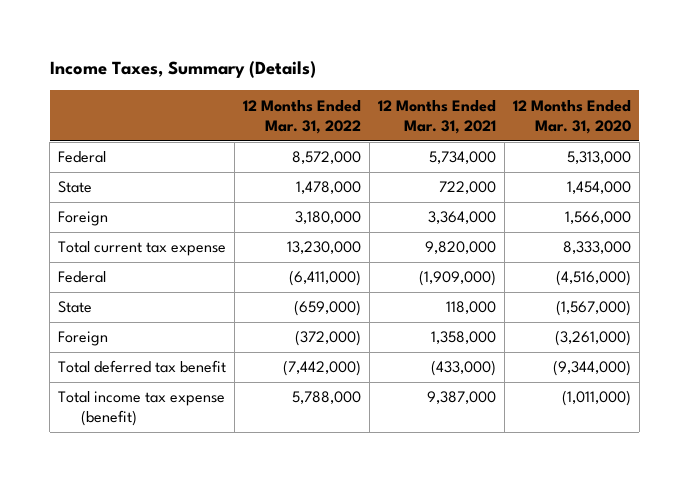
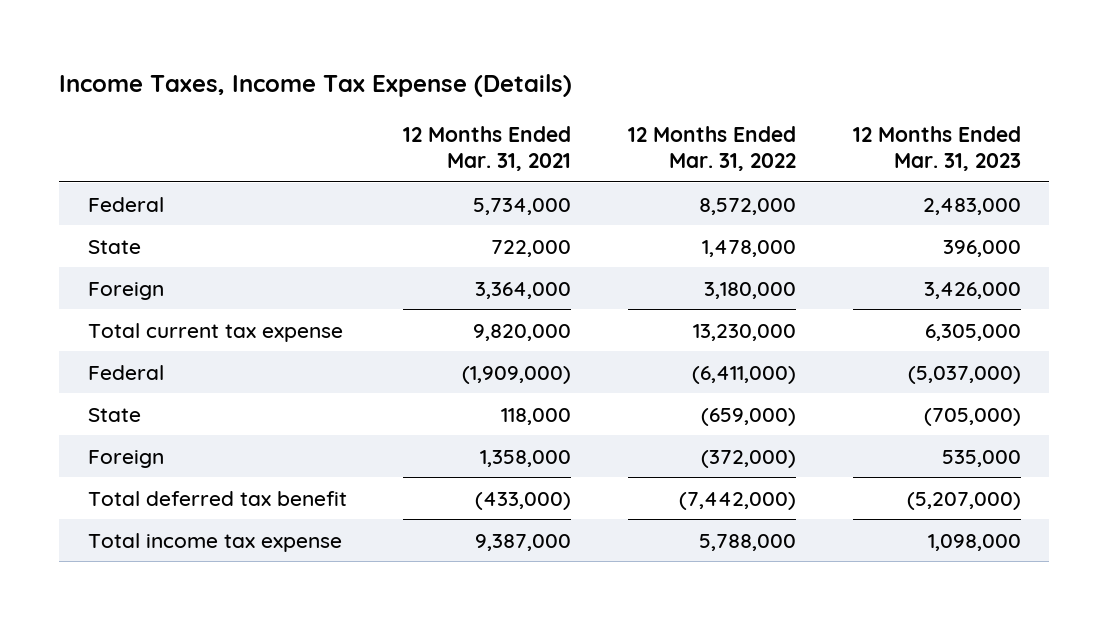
- Income Taxes, Summary (Details)
+ Income Taxes, Income Tax Expense (Details)
- | 12 Months Ended Mar. 31, 2022 | 12 Months Ended Mar. 31, 2021 | 12 Months Ended Mar. 31, 2020
+ | 12 Months Ended Mar. 31, 2021 | 12 Months Ended Mar. 31, 2022 | 12 Months Ended Mar. 31, 2023
- Total income tax expense (benefit) | 5,788,000 | 9,387,000 | (1,011,000)
+ Total income tax expense | 9,387,000 | 5,788,000 | 1,098,000

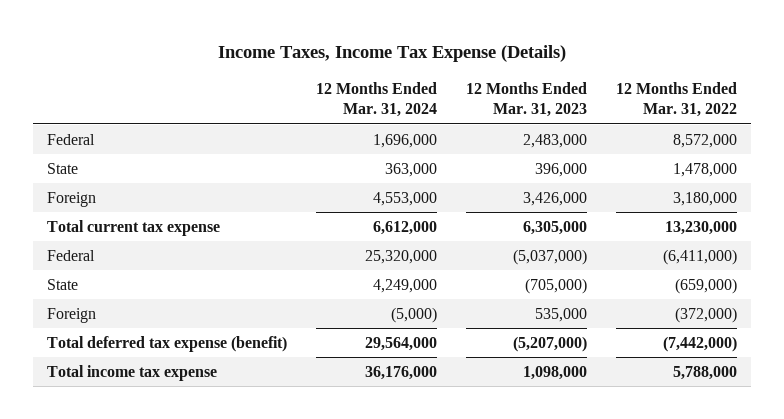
- | 12 Months Ended Mar. 31, 2021 | 12 Months Ended Mar. 31, 2022 | 12 Months Ended Mar. 31, 2023
+ | 12 Months Ended Mar. 31, 2024 | 12 Months Ended Mar. 31, 2023 | 12 Months Ended Mar. 31, 2022
- Total deferred tax benefit | (433,000) | (7,442,000) | (5,207,000)
+ Total deferred tax expense (benefit) | 29,564,000 | (5,207,000) | (7,442,000)

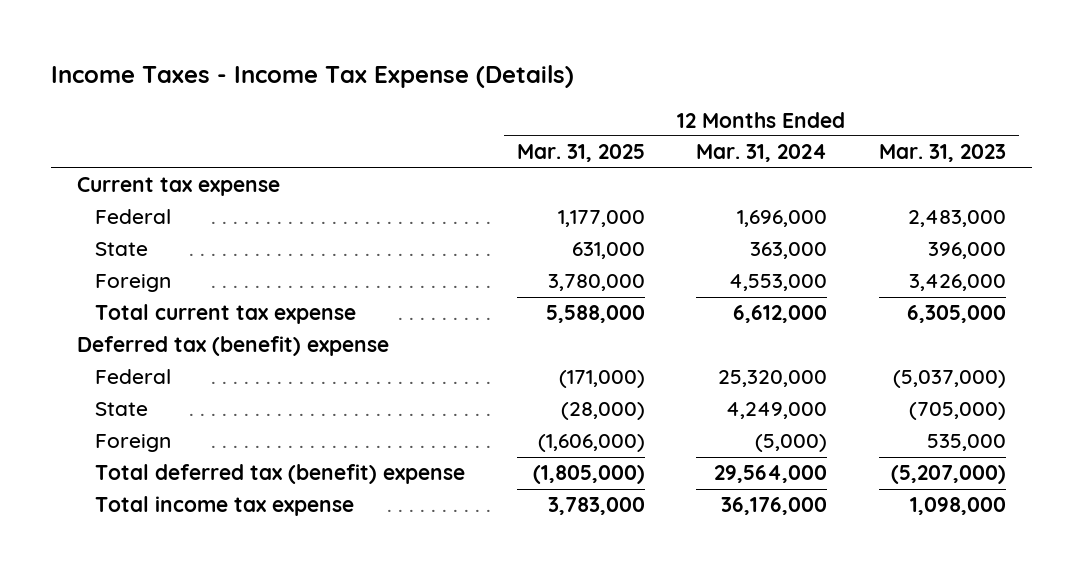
- Income Taxes, Income Tax Expense (Details)
+ Income Taxes - Income Tax Expense (Details)
- | 12 Months Ended Mar. 31, 2024 | 12 Months Ended Mar. 31, 2023 | 12 Months Ended Mar. 31, 2022
+ | 12 Months Ended Mar. 31, 2025 | 12 Months Ended Mar. 31, 2024 | 12 Months Ended Mar. 31, 2023
+ Current tax expense
+ Deferred tax (benefit) expense
- Total deferred tax expense (benefit) | 29,564,000 | (5,207,000) | (7,442,000)
+ Total deferred tax (benefit) expense | (1,805,000) | 29,564,000 | (5,207,000)

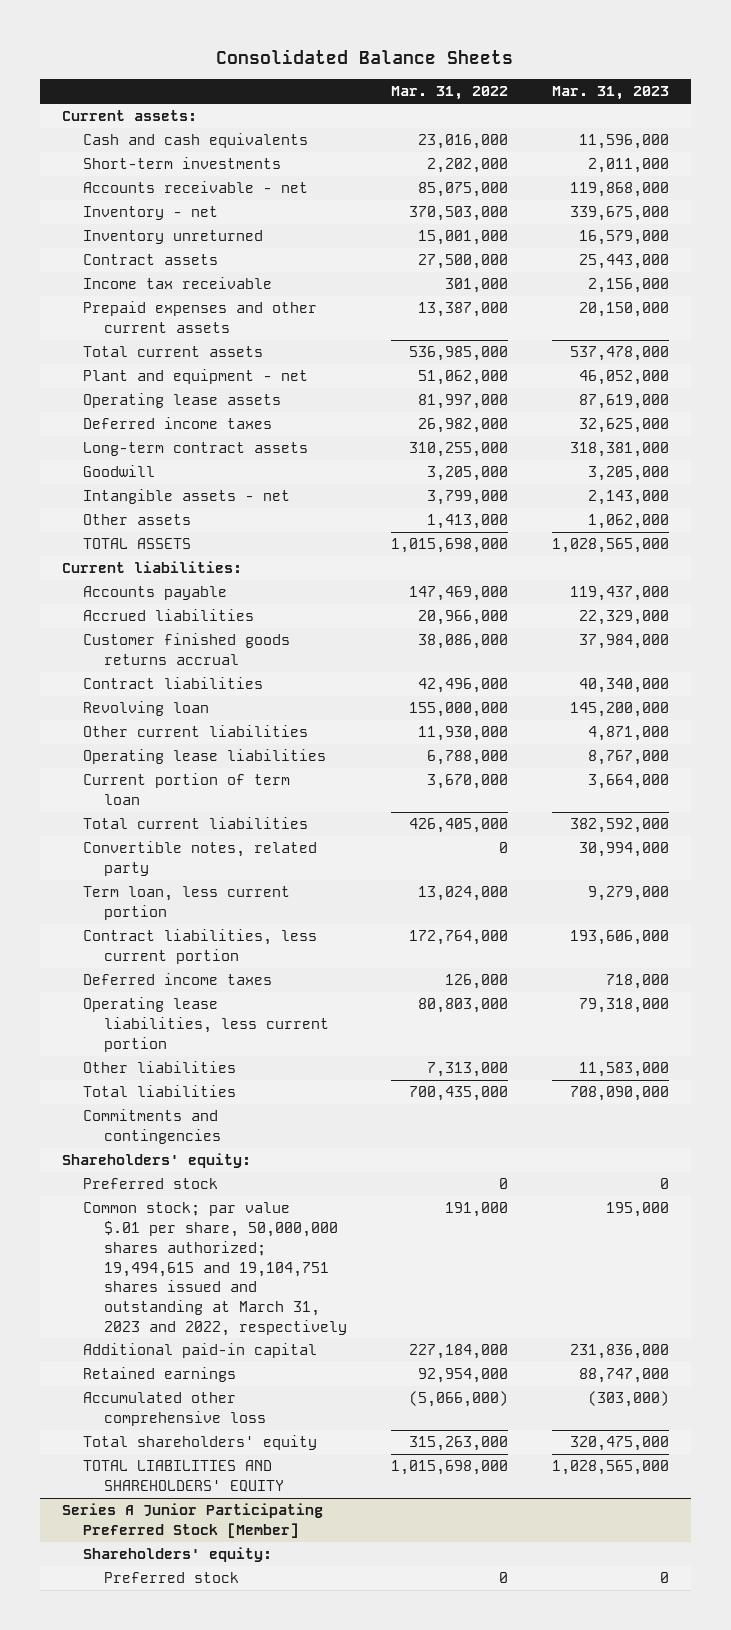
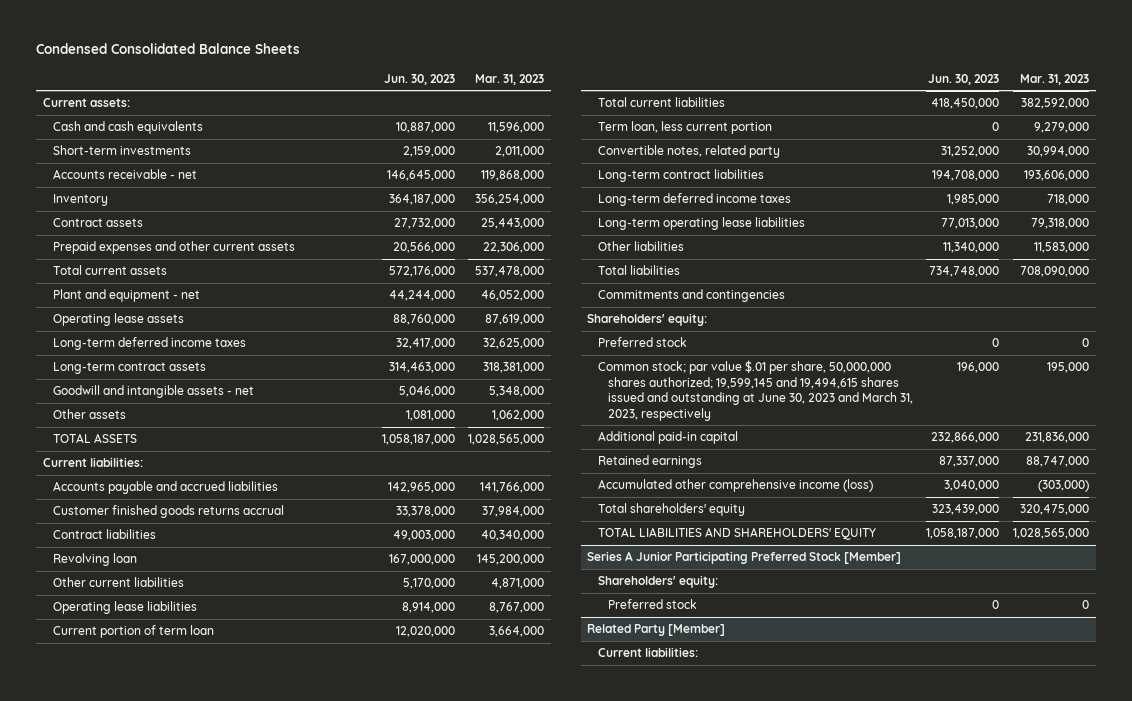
- Consolidated Balance Sheets
+ Condensed Consolidated Balance Sheets
- | Mar. 31, 2022 | Mar. 31, 2023
+ | Jun. 30, 2023 | Mar. 31, 2023
- Inventory - net | 370,503,000 | 339,675,000
- Inventory unreturned | 15,001,000 | 16,579,000
+ Inventory | 364,187,000 | 356,254,000
- Income tax receivable | 301,000 | 2,156,000
- Prepaid expenses and other current assets | 13,387,000 | 20,150,000
+ Prepaid expenses and other current assets | 20,566,000 | 22,306,000
- Deferred income taxes | 26,982,000 | 32,625,000
+ Long-term deferred income taxes | 32,417,000 | 32,625,000
- Goodwill | 3,205,000 | 3,205,000
- Intangible assets - net | 3,799,000 | 2,143,000
+ Goodwill and intangible assets - net | 5,046,000 | 5,348,000
- Accounts payable | 147,469,000 | 119,437,000
- Accrued liabilities | 20,966,000 | 22,329,000
+ Accounts payable and accrued liabilities | 142,965,000 | 141,766,000
- Contract liabilities, less current portion | 172,764,000 | 193,606,000
- Deferred income taxes | 126,000 | 718,000
- Operating lease liabilities, less current portion | 80,803,000 | 79,318,000
moved down: Convertible notes, related party | 31,252,000 | 30,994,000
+ Long-term contract liabilities | 194,708,000 | 193,606,000
+ Long-term deferred income taxes | 1,985,000 | 718,000
+ Long-term operating lease liabilities | 77,013,000 | 79,318,000
- Common stock; par value $.01 per share, 50,000,000 shares authorized; 19,494,615 and 19,104,751 shares issued and outstanding at March 31, 2023 and 2022, respectively | 191,000 | 195,000
+ Common stock; par value $.01 per share, 50,000,000 shares authorized; 19,599,145 and 19,494,615 shares issued and outstanding at June 30, 2023 and March 31, 2023, respectively | 196,000 | 195,000
- Accumulated other comprehensive loss | (5,066,000) | (303,000)
+ Accumulated other comprehensive income (loss) | 3,040,000 | (303,000)
+ Related Party [Member]
+ Current liabilities:

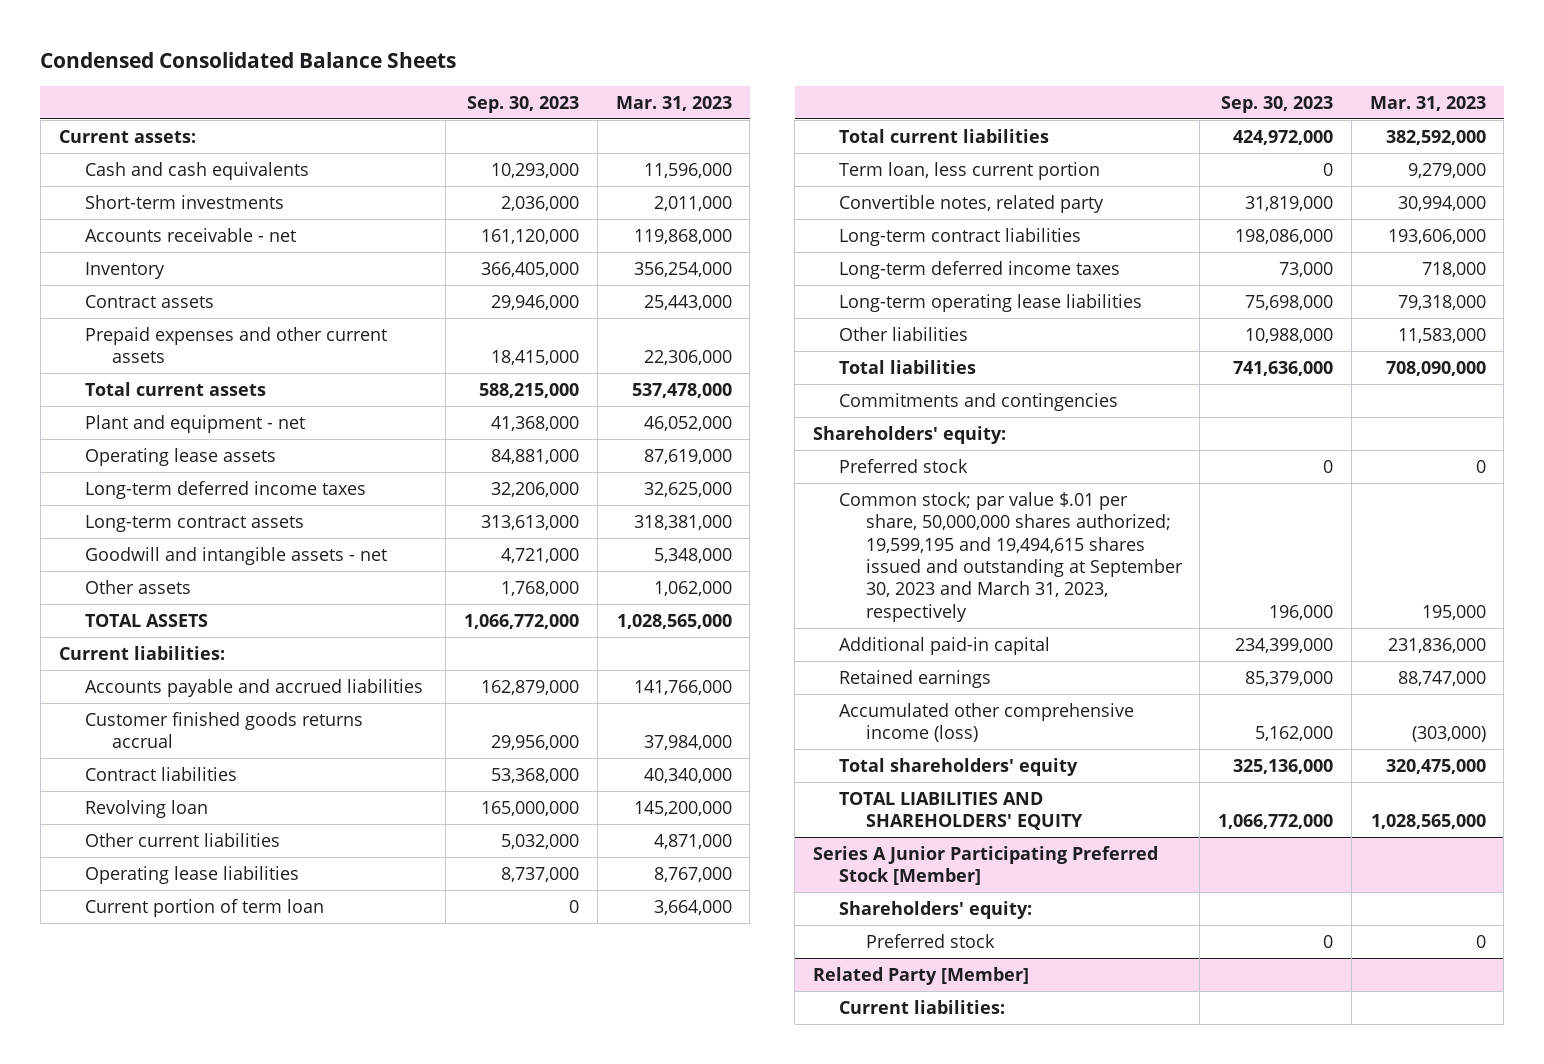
- | Jun. 30, 2023 | Mar. 31, 2023
+ | Sep. 30, 2023 | Mar. 31, 2023
- Common stock; par value $.01 per share, 50,000,000 shares authorized; 19,599,145 and 19,494,615 shares issued and outstanding at June 30, 2023 and March 31, 2023, respectively | 196,000 | 195,000
+ Common stock; par value $.01 per share, 50,000,000 shares authorized; 19,599,195 and 19,494,615 shares issued and outstanding at September 30, 2023 and March 31, 2023, respectively | 196,000 | 195,000

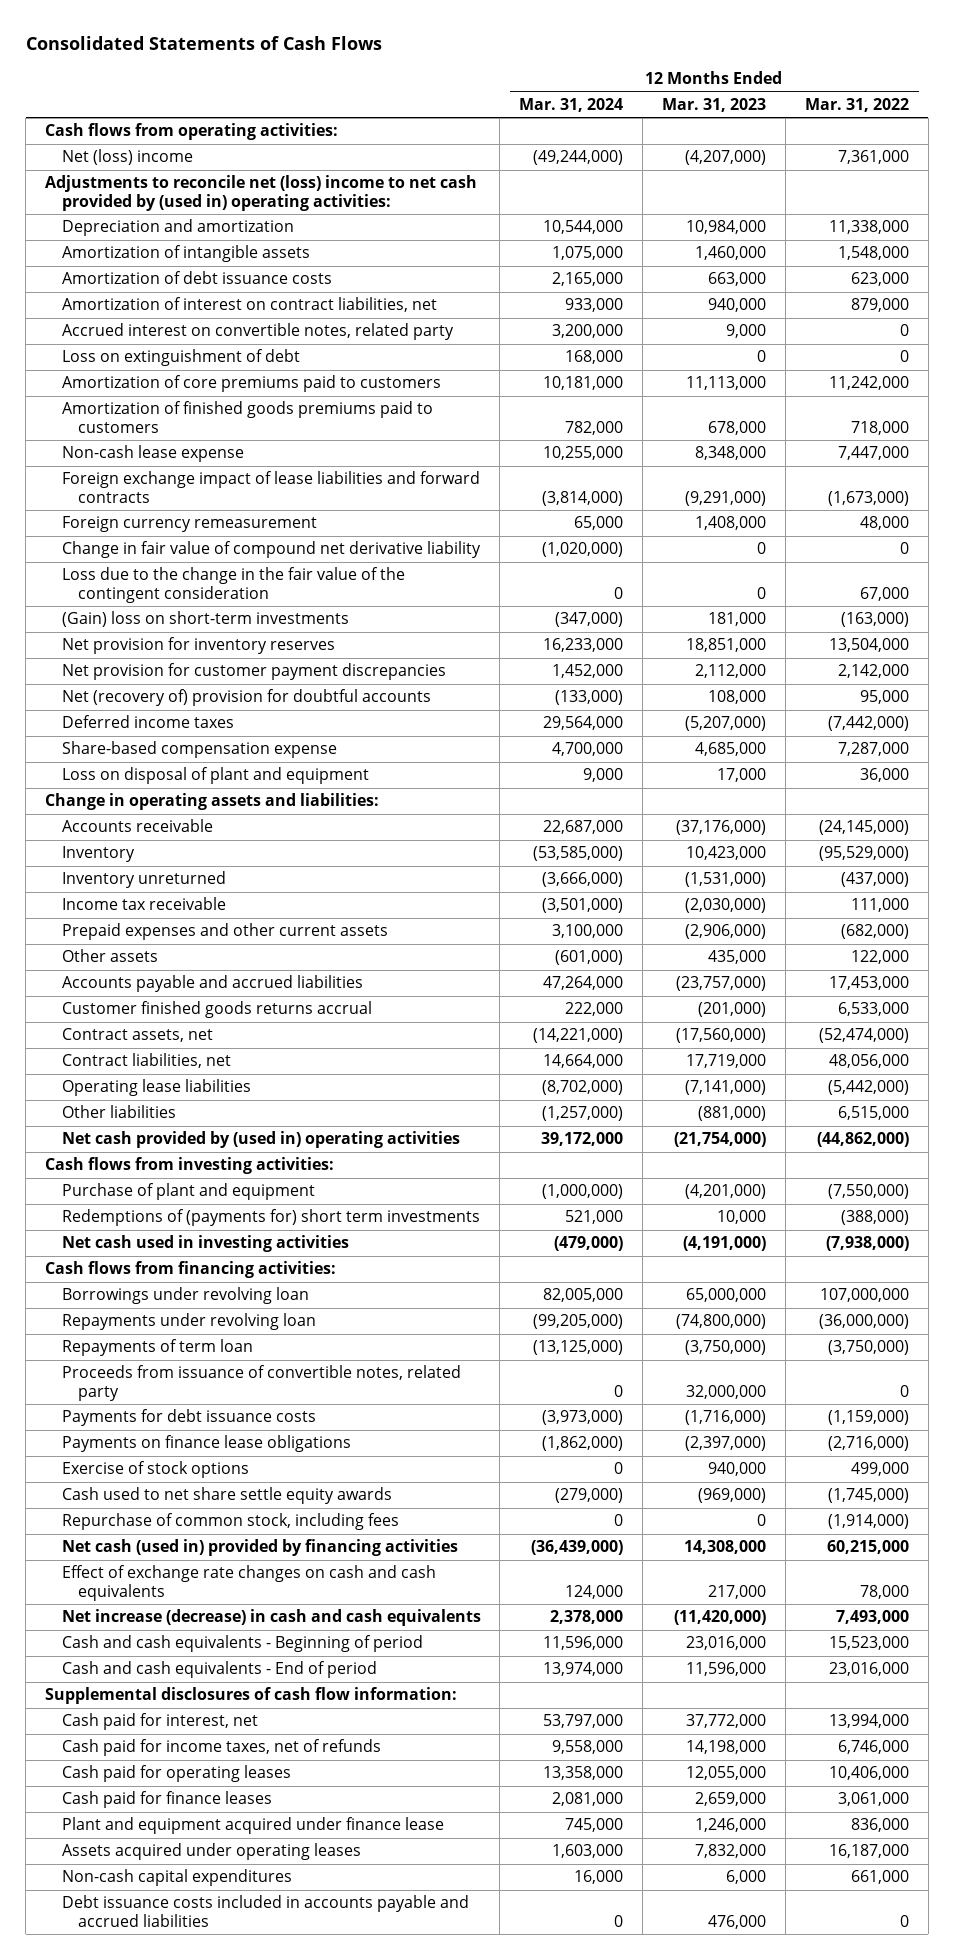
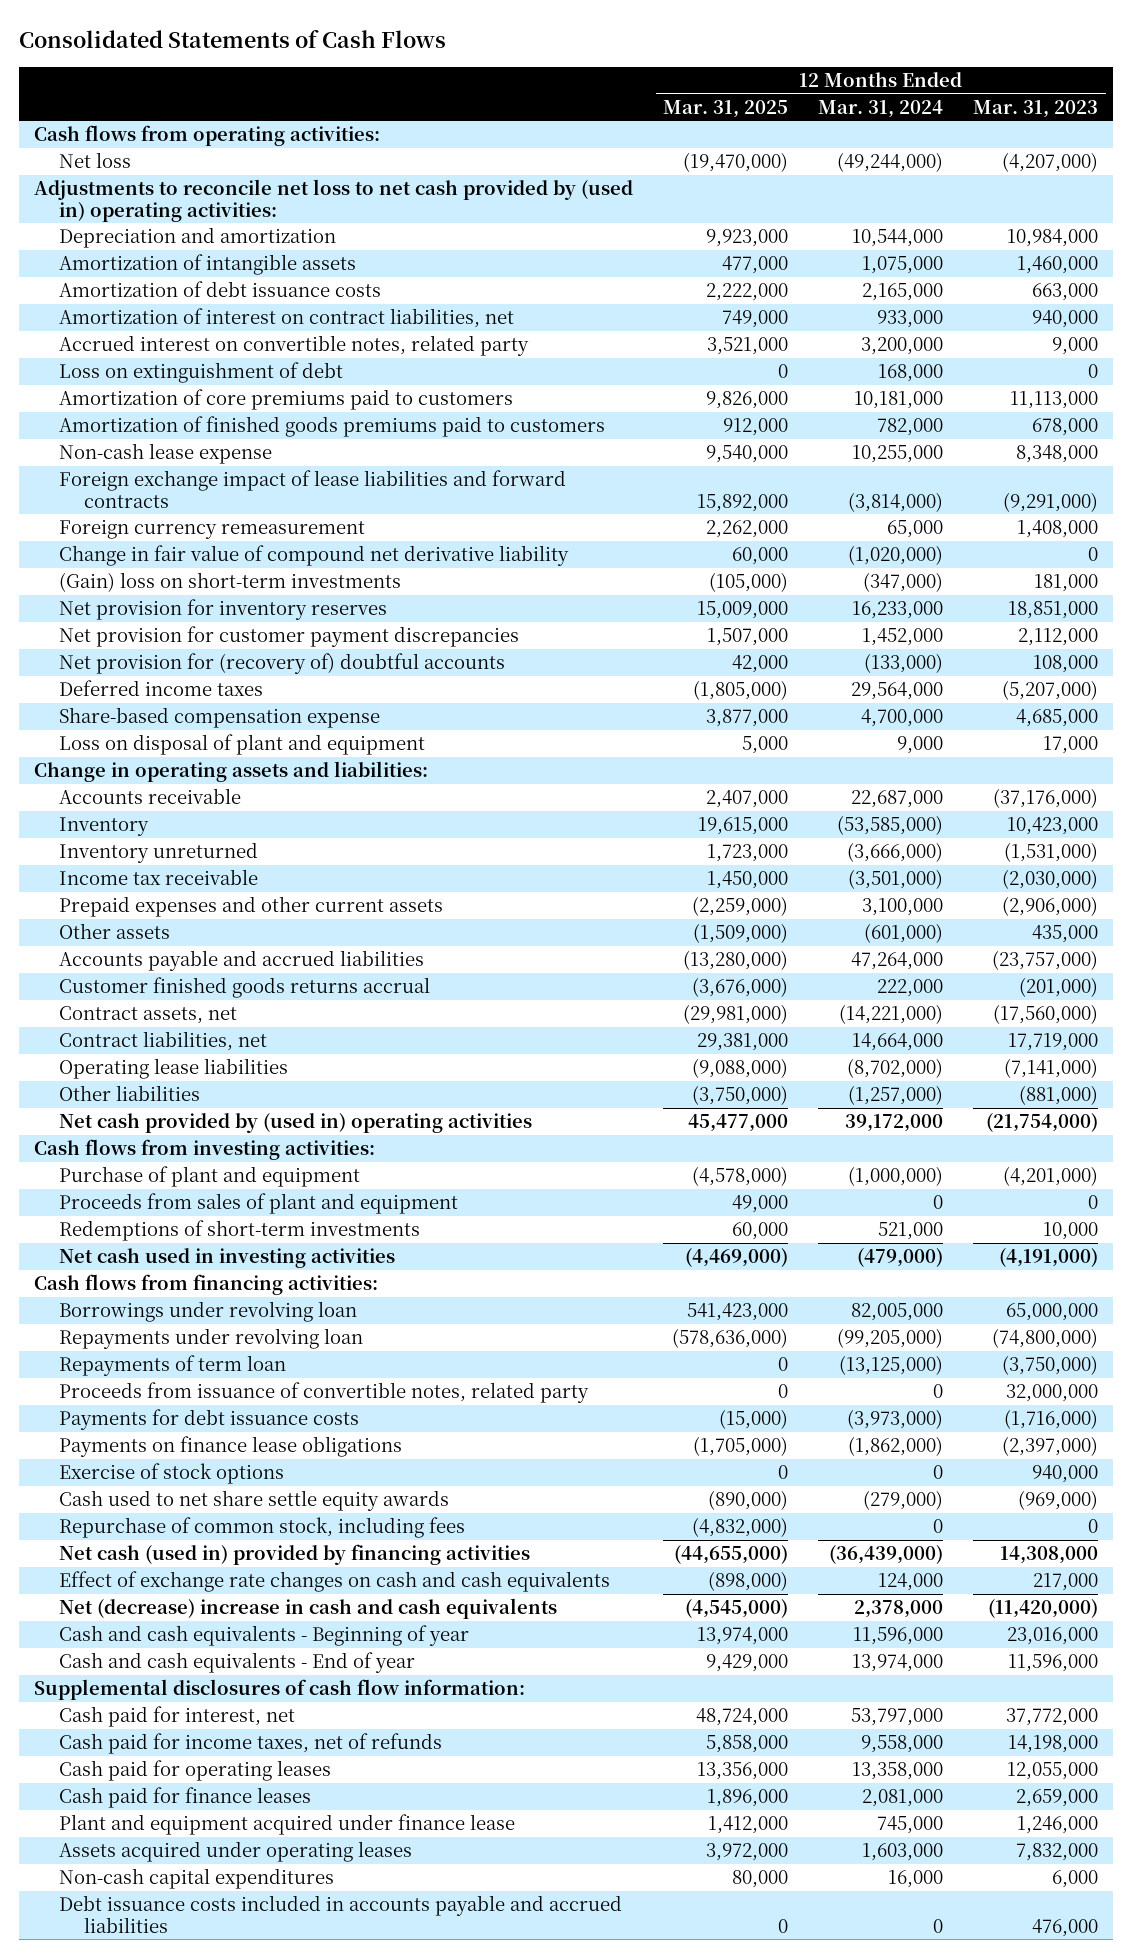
- | 12 Months Ended Mar. 31, 2024 | 12 Months Ended Mar. 31, 2023 | 12 Months Ended Mar. 31, 2022
+ | 12 Months Ended Mar. 31, 2025 | 12 Months Ended Mar. 31, 2024 | 12 Months Ended Mar. 31, 2023
- Net (loss) income | (49,244,000) | (4,207,000) | 7,361,000
- Adjustments to reconcile net (loss) income to net cash provided by (used in) operating activities:
+ Net loss | (19,470,000) | (49,244,000) | (4,207,000)
+ Adjustments to reconcile net loss to net cash provided by (used in) operating activities:
- Loss due to the change in the fair value of the contingent consideration | 0 | 0 | 67,000
- Net (recovery of) provision for doubtful accounts | (133,000) | 108,000 | 95,000
+ Net provision for (recovery of) doubtful accounts | 42,000 | (133,000) | 108,000
- Redemptions of (payments for) short term investments | 521,000 | 10,000 | (388,000)
+ Proceeds from sales of plant and equipment | 49,000 | 0 | 0
+ Redemptions of short-term investments | 60,000 | 521,000 | 10,000
- Net increase (decrease) in cash and cash equivalents | 2,378,000 | (11,420,000) | 7,493,000
- Cash and cash equivalents - Beginning of period | 11,596,000 | 23,016,000 | 15,523,000
- Cash and cash equivalents - End of period | 13,974,000 | 11,596,000 | 23,016,000
+ Net (decrease) increase in cash and cash equivalents | (4,545,000) | 2,378,000 | (11,420,000)
+ Cash and cash equivalents - Beginning of year | 13,974,000 | 11,596,000 | 23,016,000
+ Cash and cash equivalents - End of year | 9,429,000 | 13,974,000 | 11,596,000

